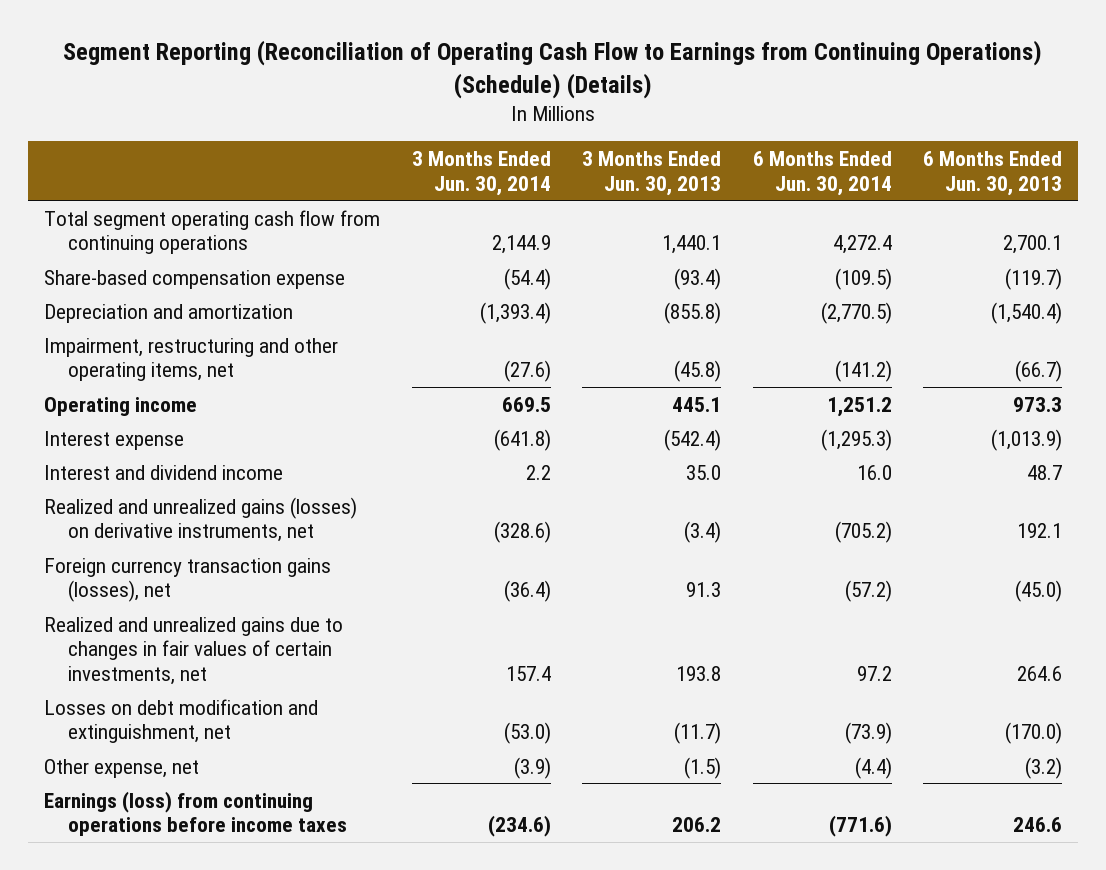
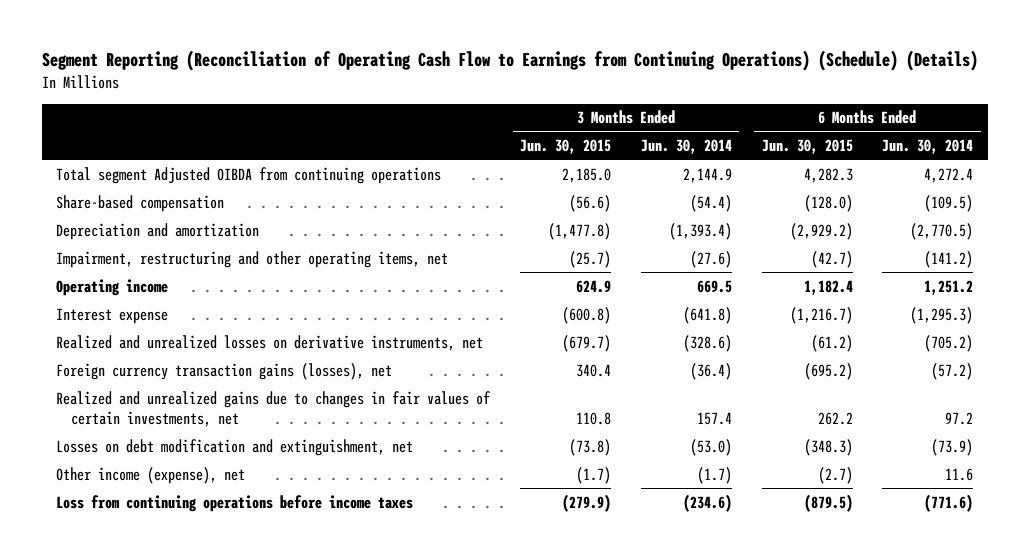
- | 3 Months Ended Jun. 30, 2014 | 3 Months Ended Jun. 30, 2013 | 6 Months Ended Jun. 30, 2014 | 6 Months Ended Jun. 30, 2013
+ | 3 Months Ended Jun. 30, 2015 | 3 Months Ended Jun. 30, 2014 | 6 Months Ended Jun. 30, 2015 | 6 Months Ended Jun. 30, 2014
- Total segment operating cash flow from continuing operations | 2,144.9 | 1,440.1 | 4,272.4 | 2,700.1
- Share-based compensation expense | (54.4) | (93.4) | (109.5) | (119.7)
+ Total segment Adjusted OIBDA from continuing operations | 2,185.0 | 2,144.9 | 4,282.3 | 4,272.4
+ Share-based compensation | (56.6) | (54.4) | (128.0) | (109.5)
- Interest and dividend income | 2.2 | 35.0 | 16.0 | 48.7
- Realized and unrealized gains (losses) on derivative instruments, net | (328.6) | (3.4) | (705.2) | 192.1
+ Realized and unrealized losses on derivative instruments, net | (679.7) | (328.6) | (61.2) | (705.2)
- Other expense, net | (3.9) | (1.5) | (4.4) | (3.2)
- Earnings (loss) from continuing operations before income taxes | (234.6) | 206.2 | (771.6) | 246.6
+ Other income (expense), net | (1.7) | (1.7) | (2.7) | 11.6
+ Loss from continuing operations before income taxes | (279.9) | (234.6) | (879.5) | (771.6)

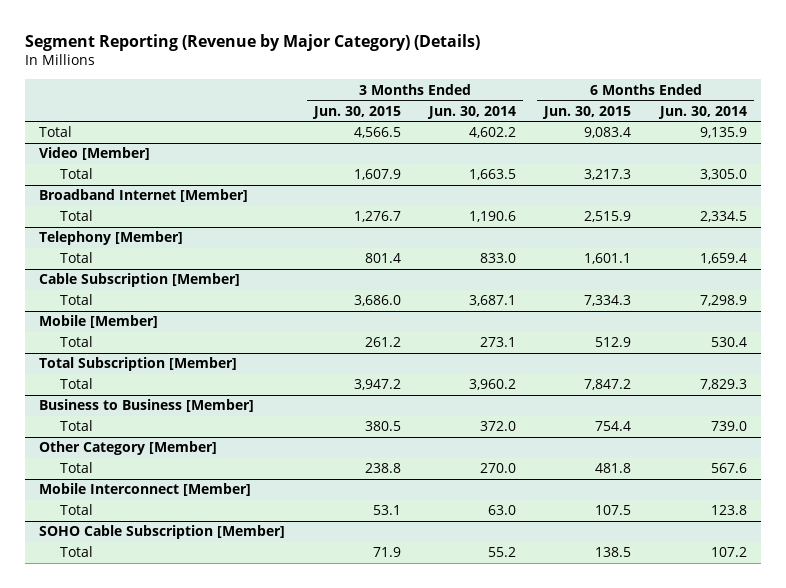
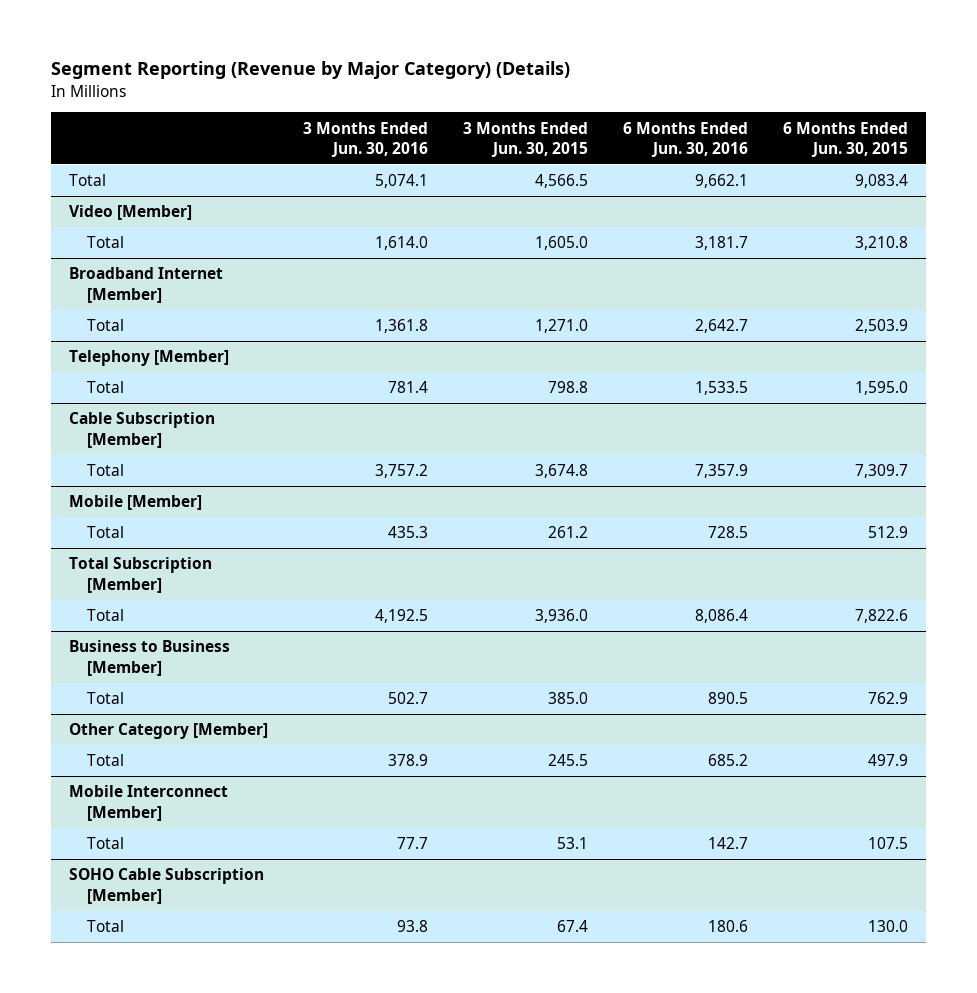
- | 3 Months Ended Jun. 30, 2015 | 3 Months Ended Jun. 30, 2014 | 6 Months Ended Jun. 30, 2015 | 6 Months Ended Jun. 30, 2014
+ | 3 Months Ended Jun. 30, 2016 | 3 Months Ended Jun. 30, 2015 | 6 Months Ended Jun. 30, 2016 | 6 Months Ended Jun. 30, 2015
@ Video [Member]
- Total | 1,607.9 | 1,663.5 | 3,217.3 | 3,305.0
+ Total | 1,614.0 | 1,605.0 | 3,181.7 | 3,210.8
@ Broadband Internet [Member]
- Total | 1,276.7 | 1,190.6 | 2,515.9 | 2,334.5
+ Total | 1,361.8 | 1,271.0 | 2,642.7 | 2,503.9
@ Telephony [Member]
- Total | 801.4 | 833.0 | 1,601.1 | 1,659.4
+ Total | 781.4 | 798.8 | 1,533.5 | 1,595.0
@ Cable Subscription [Member]
- Total | 3,686.0 | 3,687.1 | 7,334.3 | 7,298.9
+ Total | 3,757.2 | 3,674.8 | 7,357.9 | 7,309.7
@ Total Subscription [Member]
- Total | 3,947.2 | 3,960.2 | 7,847.2 | 7,829.3
+ Total | 4,192.5 | 3,936.0 | 8,086.4 | 7,822.6
@ Business to Business [Member]
- Total | 380.5 | 372.0 | 754.4 | 739.0
+ Total | 502.7 | 385.0 | 890.5 | 762.9
@ Other Category [Member]
- Total | 238.8 | 270.0 | 481.8 | 567.6
+ Total | 378.9 | 245.5 | 685.2 | 497.9
@ SOHO Cable Subscription [Member]
- Total | 71.9 | 55.2 | 138.5 | 107.2
+ Total | 93.8 | 67.4 | 180.6 | 130.0

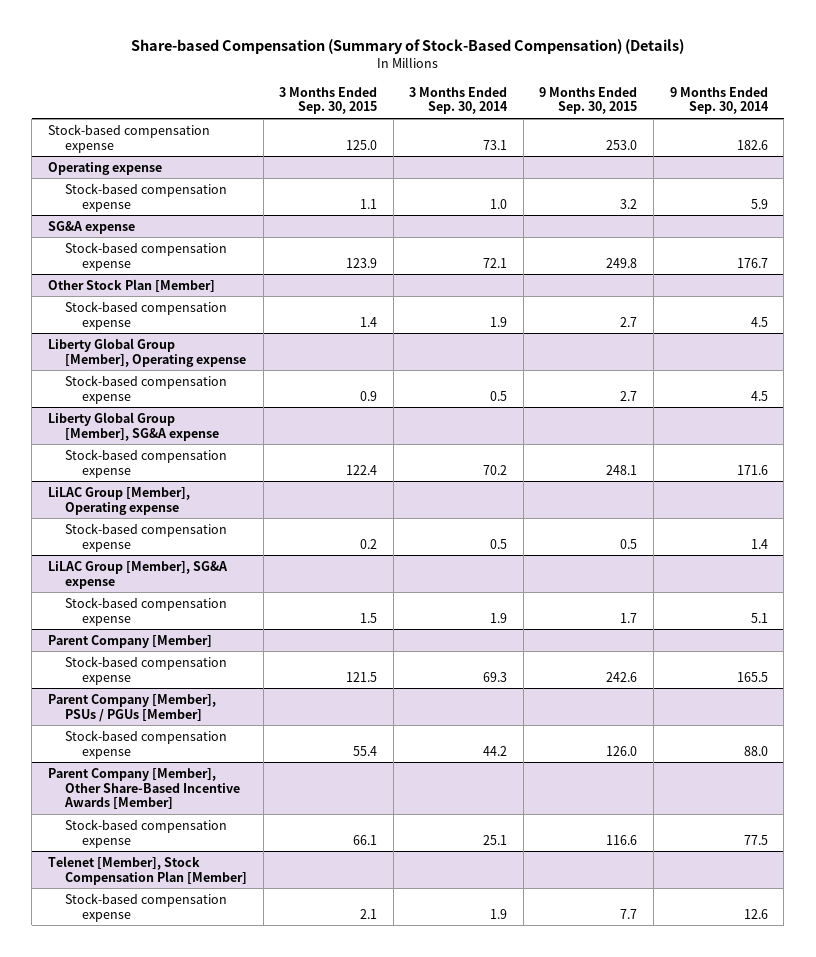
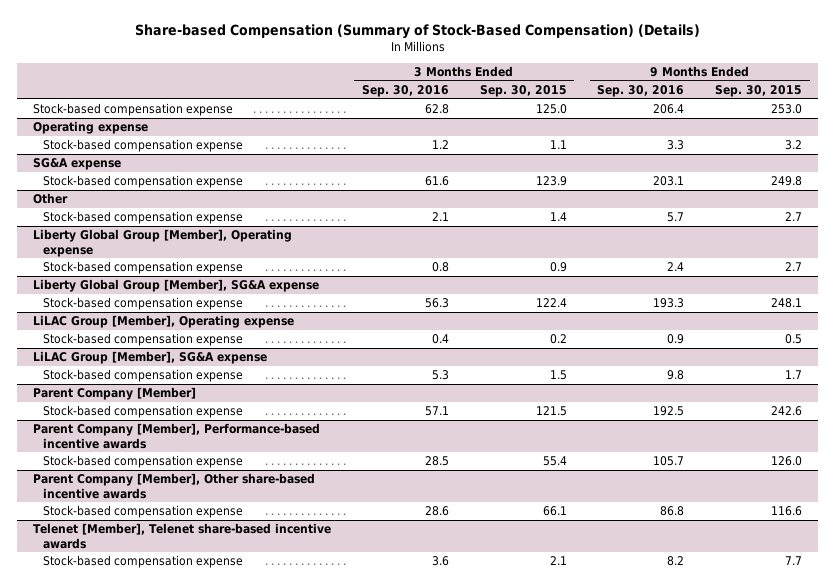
- | 3 Months Ended Sep. 30, 2015 | 3 Months Ended Sep. 30, 2014 | 9 Months Ended Sep. 30, 2015 | 9 Months Ended Sep. 30, 2014
+ | 3 Months Ended Sep. 30, 2016 | 3 Months Ended Sep. 30, 2015 | 9 Months Ended Sep. 30, 2016 | 9 Months Ended Sep. 30, 2015
- Other Stock Plan [Member]
+ Other
- Parent Company [Member], PSUs / PGUs [Member]
+ Parent Company [Member], Performance-based incentive awards
- Parent Company [Member], Other Share-Based Incentive Awards [Member]
+ Parent Company [Member], Other share-based incentive awards
- Telenet [Member], Stock Compensation Plan [Member]
+ Telenet [Member], Telenet share-based incentive awards

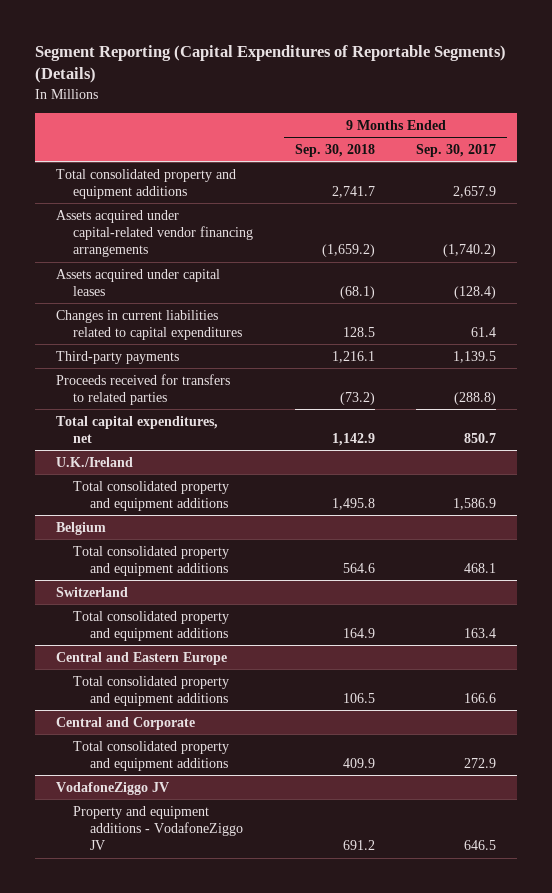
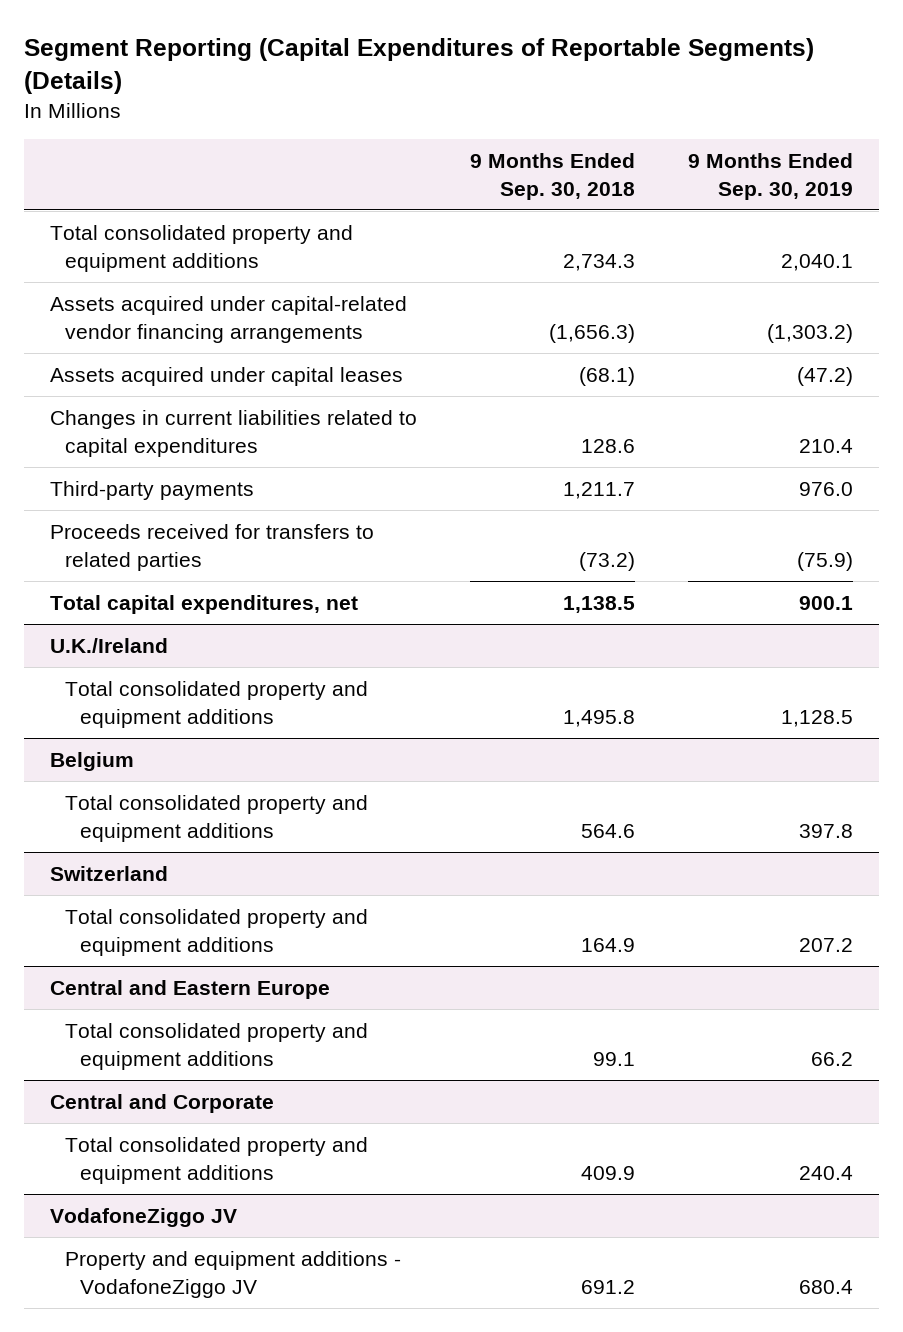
- | 9 Months Ended Sep. 30, 2018 | 9 Months Ended Sep. 30, 2017
+ | 9 Months Ended Sep. 30, 2018 | 9 Months Ended Sep. 30, 2019
- Total consolidated property and equipment additions | 2,741.7 | 2,657.9
- Assets acquired under capital-related vendor financing arrangements | (1,659.2) | (1,740.2)
+ Total consolidated property and equipment additions | 2,734.3 | 2,040.1
+ Assets acquired under capital-related vendor financing arrangements | (1,656.3) | (1,303.2)
- Changes in current liabilities related to capital expenditures | 128.5 | 61.4
- Third-party payments | 1,216.1 | 1,139.5
+ Changes in current liabilities related to capital expenditures | 128.6 | 210.4
+ Third-party payments | 1,211.7 | 976.0
- Total capital expenditures, net | 1,142.9 | 850.7
+ Total capital expenditures, net | 1,138.5 | 900.1
@ Central and Eastern Europe
- Total consolidated property and equipment additions | 106.5 | 166.6
+ Total consolidated property and equipment additions | 99.1 | 66.2

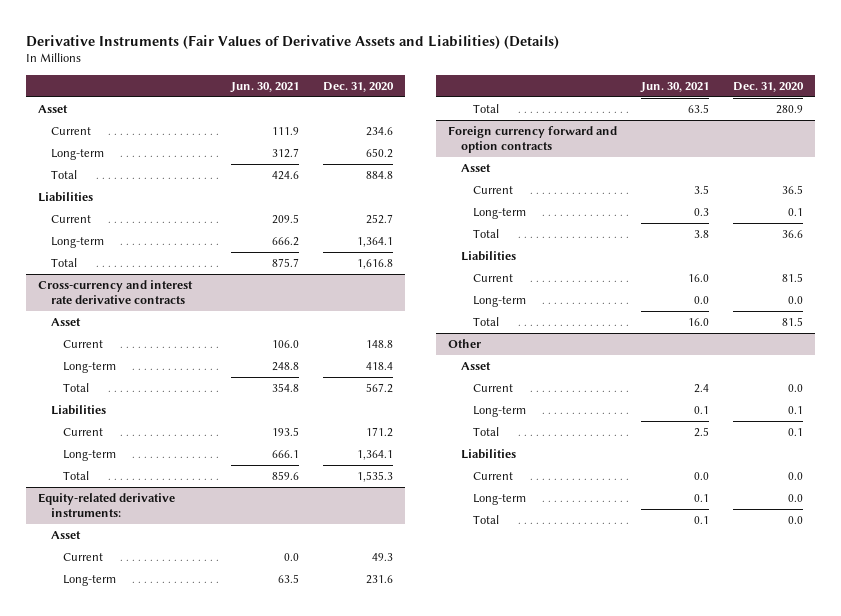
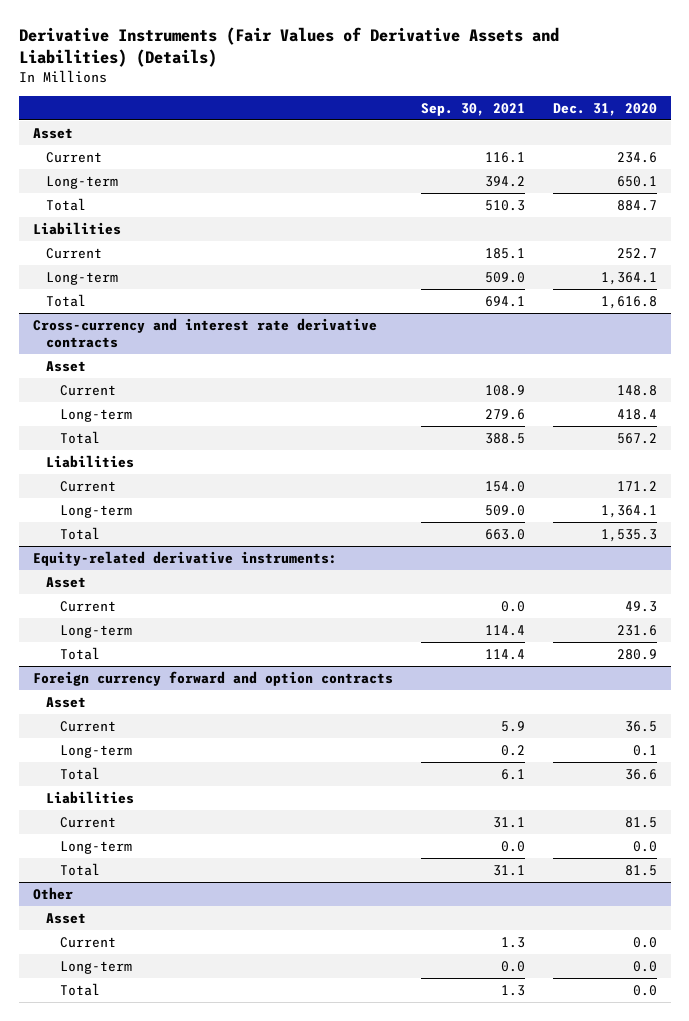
- | Jun. 30, 2021 | Dec. 31, 2020
+ | Sep. 30, 2021 | Dec. 31, 2020
- Long-term | 312.7 | 650.2
- Total | 424.6 | 884.8
+ Long-term | 394.2 | 650.1
+ Total | 510.3 | 884.7
@ Other
- Long-term | 0.1 | 0.1
- Total | 2.5 | 0.1
- Liabilities
- Current | 0.0 | 0.0

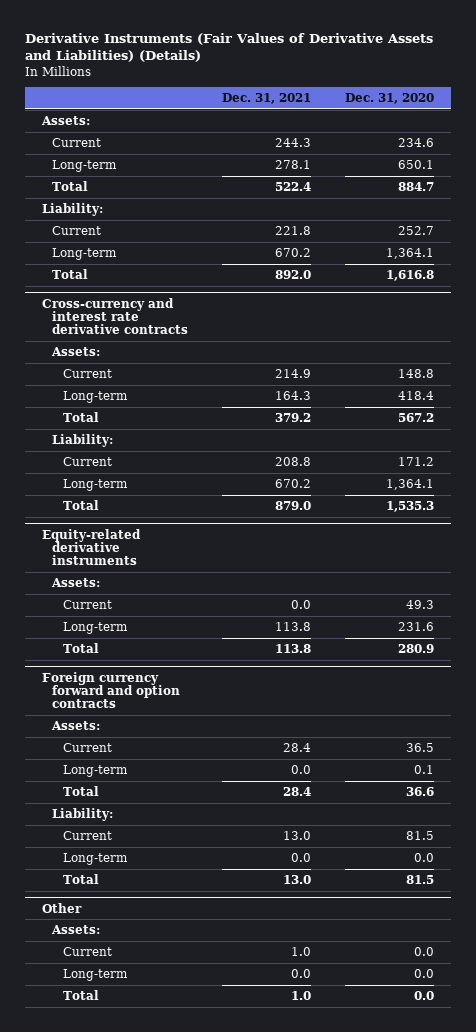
- | Sep. 30, 2021 | Dec. 31, 2020
+ | Dec. 31, 2021 | Dec. 31, 2020
- Asset
+ Assets:
- Liabilities
+ Liability:
@ Cross-currency and interest rate derivative contracts
- Asset
+ Assets:
- Liabilities
+ Liability:
- Equity-related derivative instruments:
- Asset
+ Equity-related derivative instruments
+ Assets:
@ Foreign currency forward and option contracts
- Asset
+ Assets:
- Liabilities
+ Liability:
@ Other
- Asset
+ Assets:

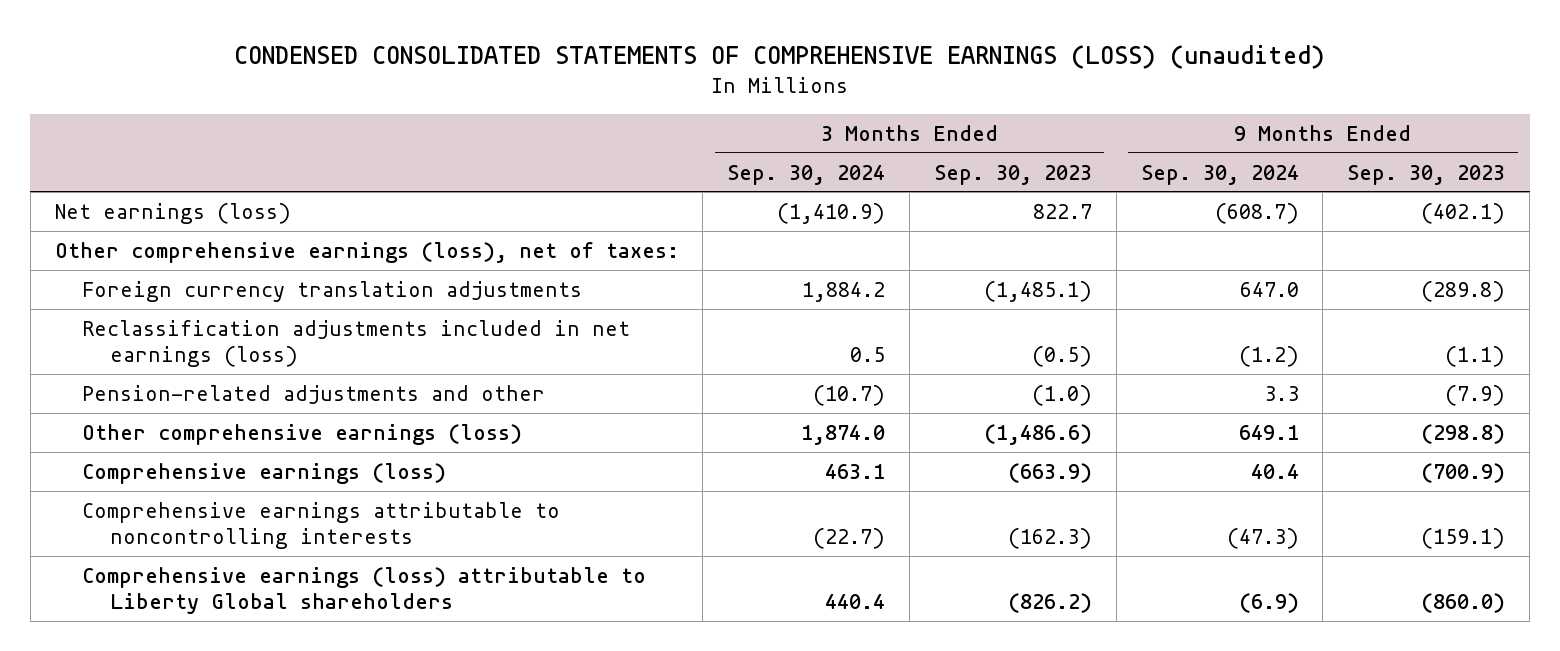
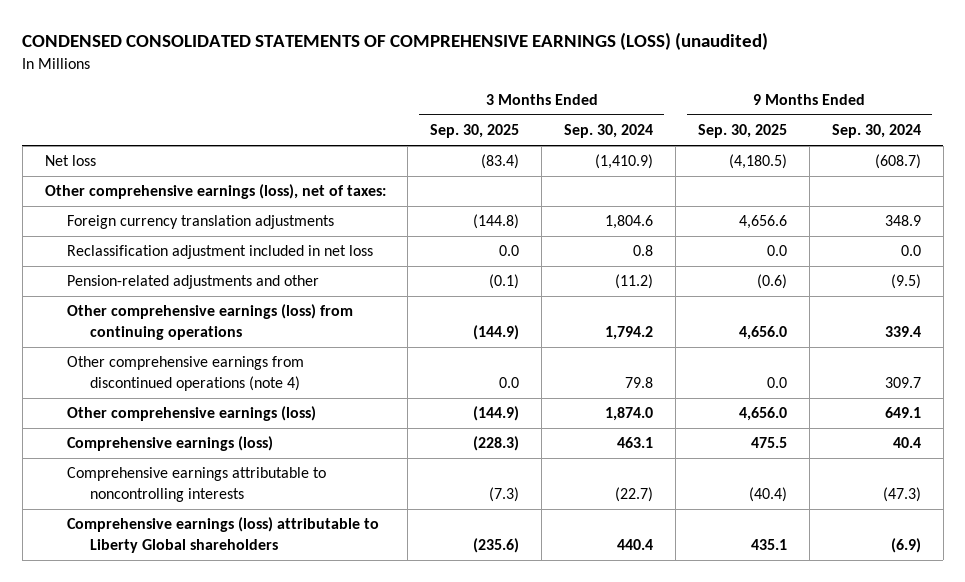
- | 3 Months Ended Sep. 30, 2024 | 3 Months Ended Sep. 30, 2023 | 9 Months Ended Sep. 30, 2024 | 9 Months Ended Sep. 30, 2023
+ | 3 Months Ended Sep. 30, 2025 | 3 Months Ended Sep. 30, 2024 | 9 Months Ended Sep. 30, 2025 | 9 Months Ended Sep. 30, 2024
- Net earnings (loss) | (1,410.9) | 822.7 | (608.7) | (402.1)
+ Net loss | (83.4) | (1,410.9) | (4,180.5) | (608.7)
- Foreign currency translation adjustments | 1,884.2 | (1,485.1) | 647.0 | (289.8)
- Reclassification adjustments included in net earnings (loss) | 0.5 | (0.5) | (1.2) | (1.1)
- Pension-related adjustments and other | (10.7) | (1.0) | 3.3 | (7.9)
+ Foreign currency translation adjustments | (144.8) | 1,804.6 | 4,656.6 | 348.9
+ Reclassification adjustment included in net loss | 0.0 | 0.8 | 0.0 | 0.0
+ Pension-related adjustments and other | (0.1) | (11.2) | (0.6) | (9.5)
+ Other comprehensive earnings (loss) from continuing operations | (144.9) | 1,794.2 | 4,656.0 | 339.4
+ Other comprehensive earnings from discontinued operations (note 4) | 0.0 | 79.8 | 0.0 | 309.7

